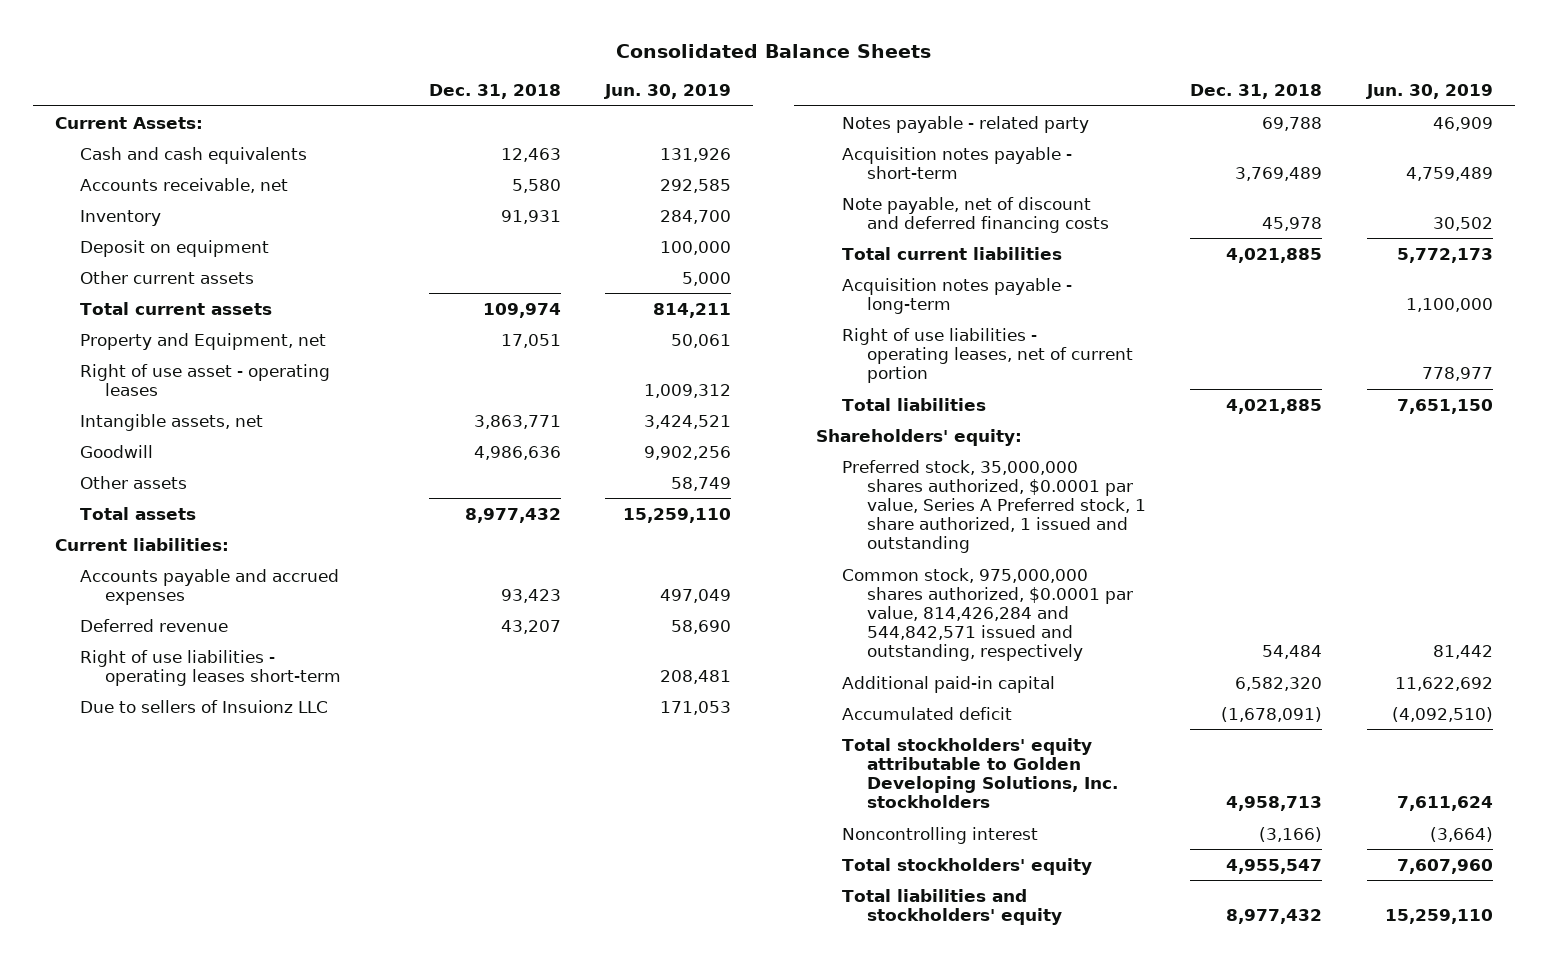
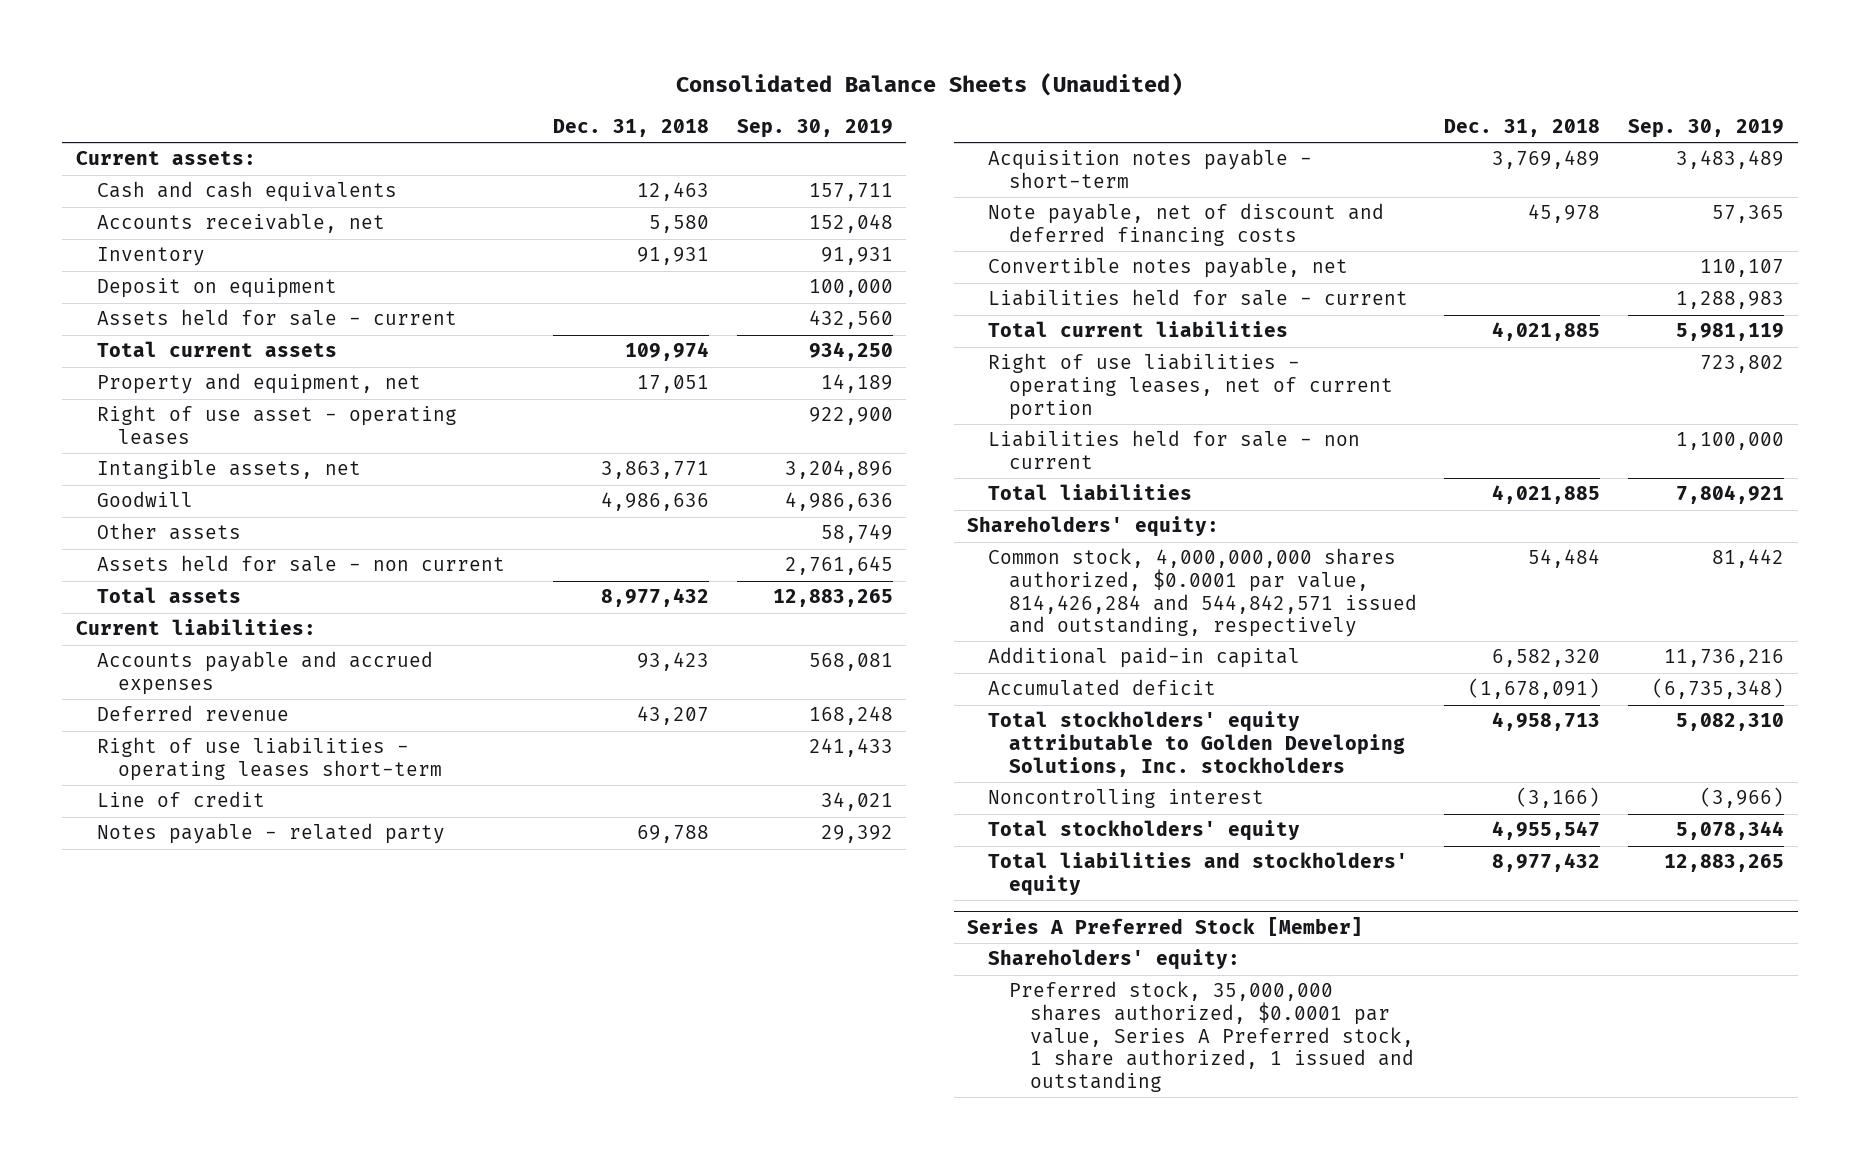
- Consolidated Balance Sheets
+ Consolidated Balance Sheets (Unaudited)
- | Dec. 31, 2018 | Jun. 30, 2019
+ | Dec. 31, 2018 | Sep. 30, 2019
- Current Assets:
+ Current assets:
- Other current assets | | 5,000
+ Assets held for sale - current | | 432,560
- Property and Equipment, net | 17,051 | 50,061
+ Property and equipment, net | 17,051 | 14,189
+ Assets held for sale - non current | | 2,761,645
- Due to sellers of Insuionz LLC | | 171,053
+ Line of credit | | 34,021
+ Convertible notes payable, net | | 110,107
+ Liabilities held for sale - current | | 1,288,983
- Acquisition notes payable - long-term | | 1,100,000
+ Liabilities held for sale - non current | | 1,100,000
- Preferred stock, 35,000,000 shares authorized, $0.0001 par value, Series A Preferred stock, 1 share authorized, 1 issued and outstanding
- Common stock, 975,000,000 shares authorized, $0.0001 par value, 814,426,284 and 544,842,571 issued and outstanding, respectively | 54,484 | 81,442
+ Common stock, 4,000,000,000 shares authorized, $0.0001 par value, 814,426,284 and 544,842,571 issued and outstanding, respectively | 54,484 | 81,442
+ Series A Preferred Stock [Member]
+ Shareholders' equity:
+ Preferred stock, 35,000,000 shares authorized, $0.0001 par value, Series A Preferred stock, 1 share authorized, 1 issued and outstanding

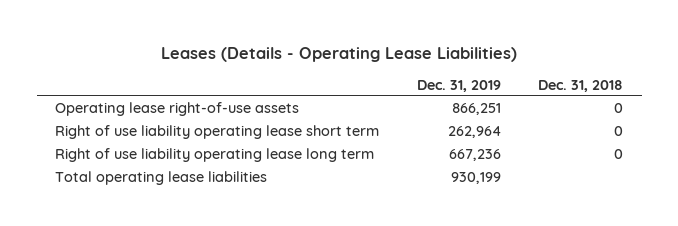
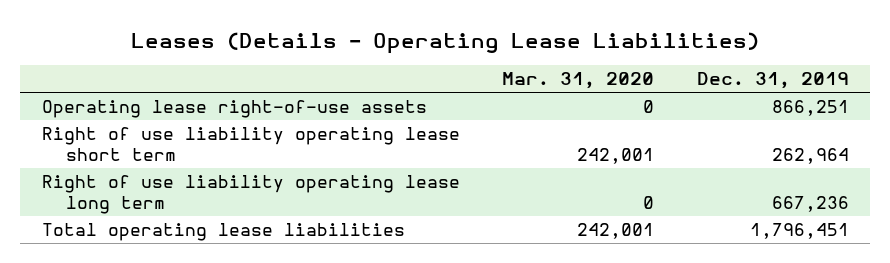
- | Dec. 31, 2019 | Dec. 31, 2018
+ | Mar. 31, 2020 | Dec. 31, 2019
- Total operating lease liabilities | 930,199 |
+ Total operating lease liabilities | 242,001 | 1,796,451

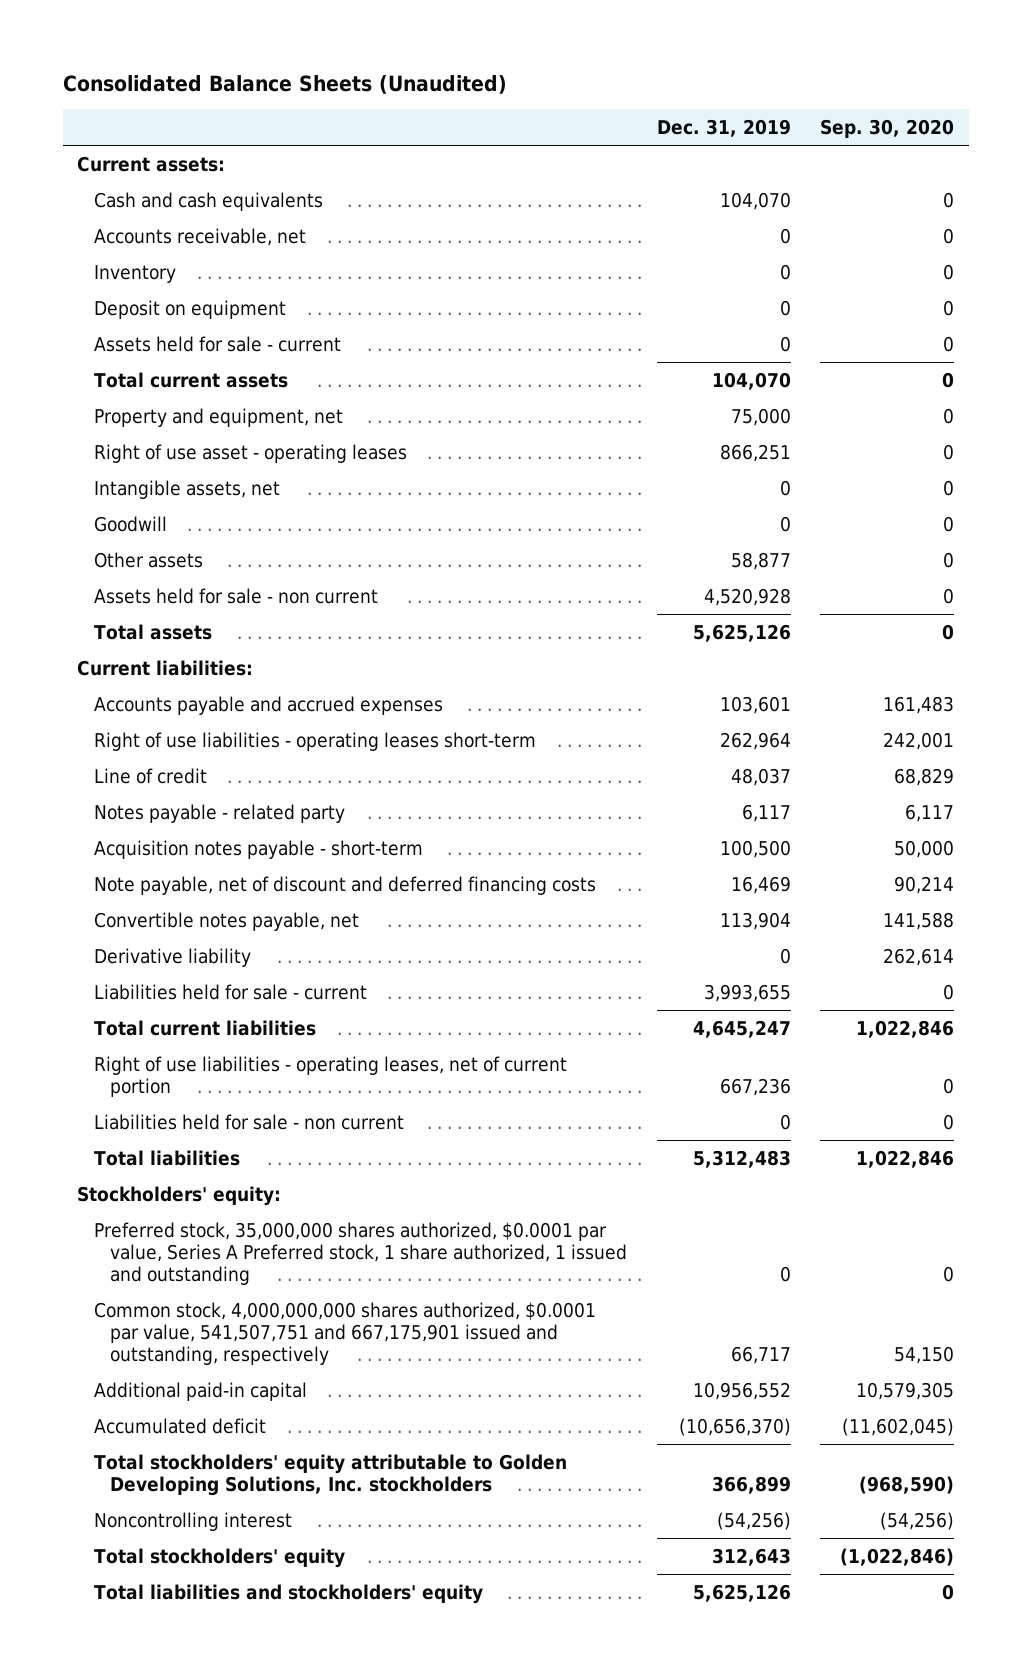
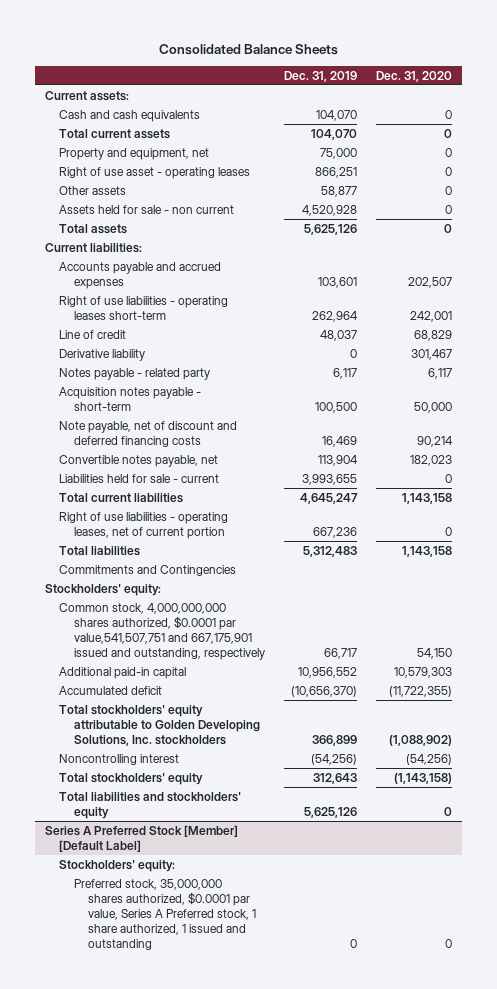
- Consolidated Balance Sheets (Unaudited)
+ Consolidated Balance Sheets
- | Dec. 31, 2019 | Sep. 30, 2020
+ | Dec. 31, 2019 | Dec. 31, 2020
- Accounts receivable, net | 0 | 0
- Inventory | 0 | 0
- Deposit on equipment | 0 | 0
- Assets held for sale - current | 0 | 0
- Intangible assets, net | 0 | 0
- Goodwill | 0 | 0
moved up: Derivative liability | 0 | 301,467
- Liabilities held for sale - non current | 0 | 0
+ Commitments and Contingencies
- Preferred stock, 35,000,000 shares authorized, $0.0001 par value, Series A Preferred stock, 1 share authorized, 1 issued and outstanding | 0 | 0
- Common stock, 4,000,000,000 shares authorized, $0.0001 par value, 541,507,751 and 667,175,901 issued and outstanding, respectively | 66,717 | 54,150
+ Common stock, 4,000,000,000 shares authorized, $0.0001 par value,541,507,751 and 667,175,901 issued and outstanding, respectively | 66,717 | 54,150
+ Series A Preferred Stock [Member] [Default Label]
+ Stockholders' equity:
+ Preferred stock, 35,000,000 shares authorized, $0.0001 par value, Series A Preferred stock, 1 share authorized, 1 issued and outstanding | 0 | 0

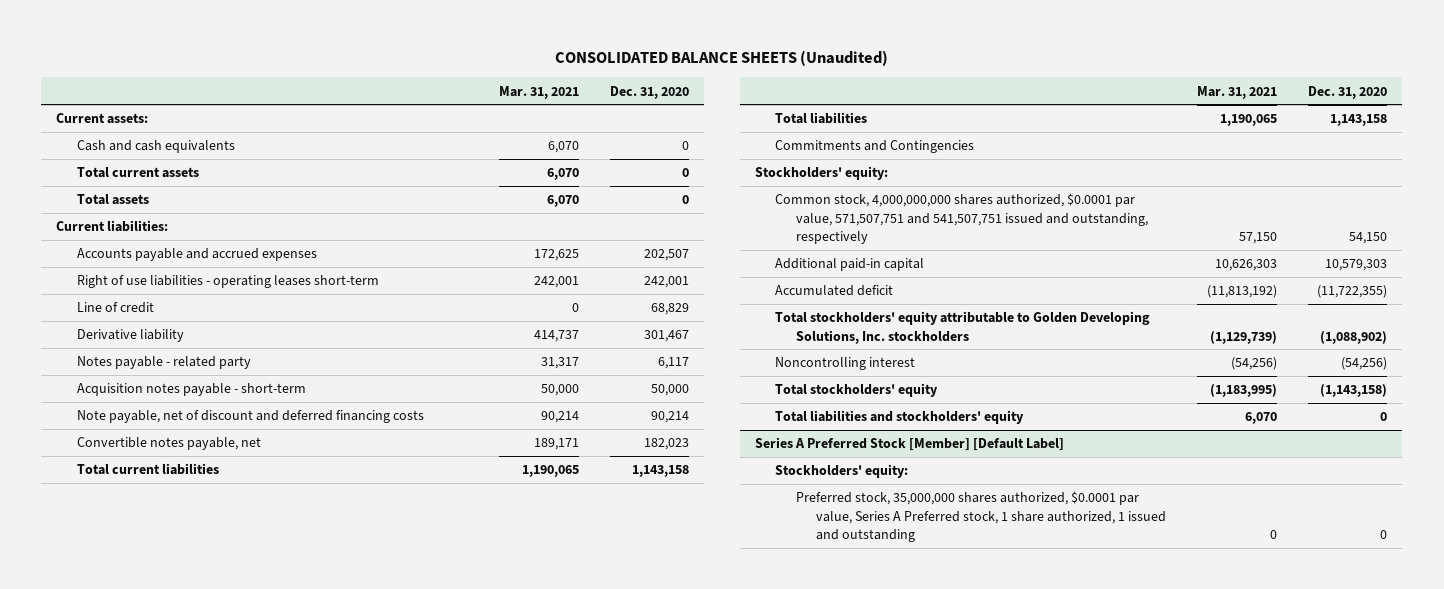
- Consolidated Balance Sheets
+ CONSOLIDATED BALANCE SHEETS (Unaudited)
- | Dec. 31, 2019 | Dec. 31, 2020
+ | Mar. 31, 2021 | Dec. 31, 2020
- Property and equipment, net | 75,000 | 0
- Right of use asset - operating leases | 866,251 | 0
- Other assets | 58,877 | 0
- Assets held for sale - non current | 4,520,928 | 0
- Liabilities held for sale - current | 3,993,655 | 0
- Right of use liabilities - operating leases, net of current portion | 667,236 | 0
- Common stock, 4,000,000,000 shares authorized, $0.0001 par value,541,507,751 and 667,175,901 issued and outstanding, respectively | 66,717 | 54,150
+ Common stock, 4,000,000,000 shares authorized, $0.0001 par value, 571,507,751 and 541,507,751 issued and outstanding, respectively | 57,150 | 54,150

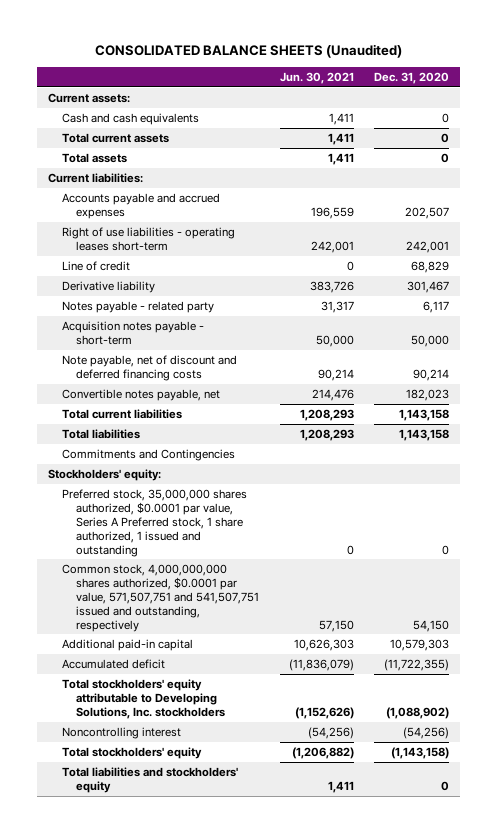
- | Mar. 31, 2021 | Dec. 31, 2020
+ | Jun. 30, 2021 | Dec. 31, 2020
+ Preferred stock, 35,000,000 shares authorized, $0.0001 par value, Series A Preferred stock, 1 share authorized, 1 issued and outstanding | 0 | 0
- Total stockholders' equity attributable to Golden Developing Solutions, Inc. stockholders | (1,129,739) | (1,088,902)
+ Total stockholders' equity attributable to Developing Solutions, Inc. stockholders | (1,152,626) | (1,088,902)
- Series A Preferred Stock [Member] [Default Label]
- Stockholders' equity:
- Preferred stock, 35,000,000 shares authorized, $0.0001 par value, Series A Preferred stock, 1 share authorized, 1 issued and outstanding | 0 | 0

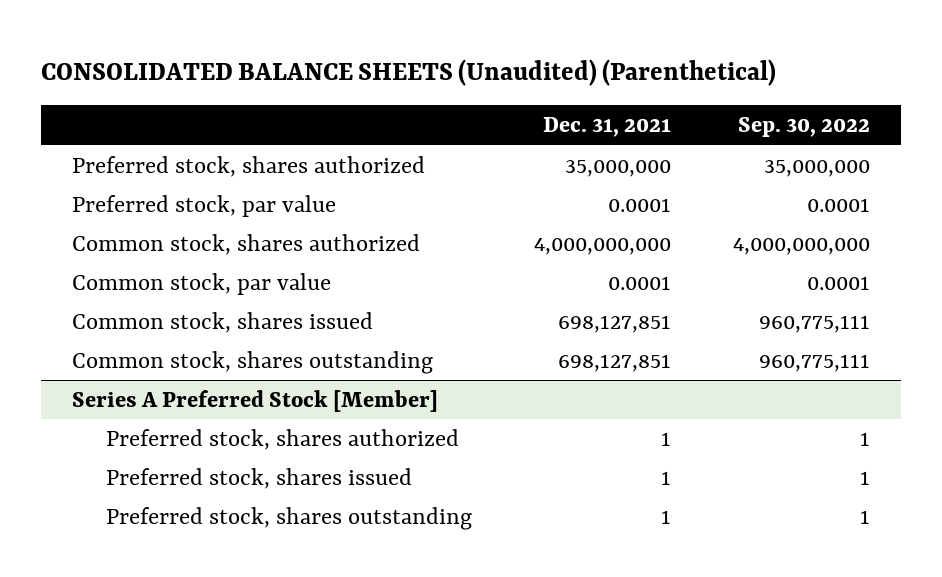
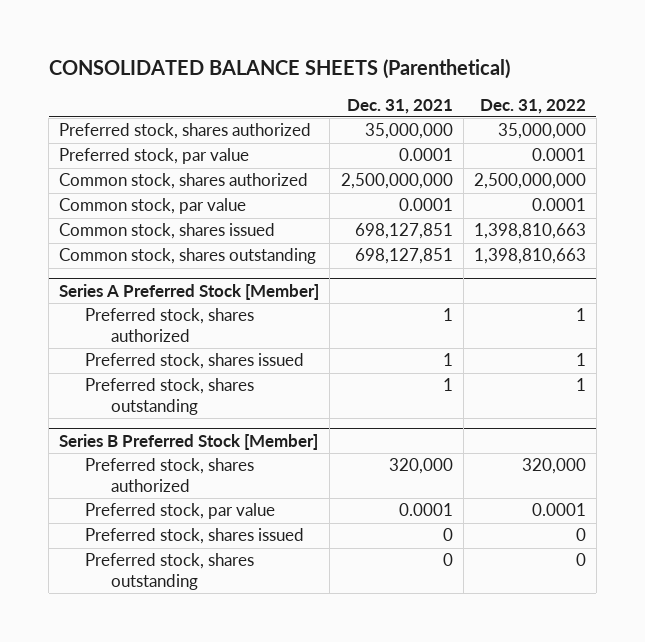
- CONSOLIDATED BALANCE SHEETS (Unaudited) (Parenthetical)
+ CONSOLIDATED BALANCE SHEETS (Parenthetical)
- | Dec. 31, 2021 | Sep. 30, 2022
+ | Dec. 31, 2021 | Dec. 31, 2022
- Common stock, shares authorized | 4,000,000,000 | 4,000,000,000
+ Common stock, shares authorized | 2,500,000,000 | 2,500,000,000
+ Series B Preferred Stock [Member]
+ Preferred stock, shares authorized | 320,000 | 320,000
+ Preferred stock, par value | 0.0001 | 0.0001
+ Preferred stock, shares issued | 0 | 0
+ Preferred stock, shares outstanding | 0 | 0

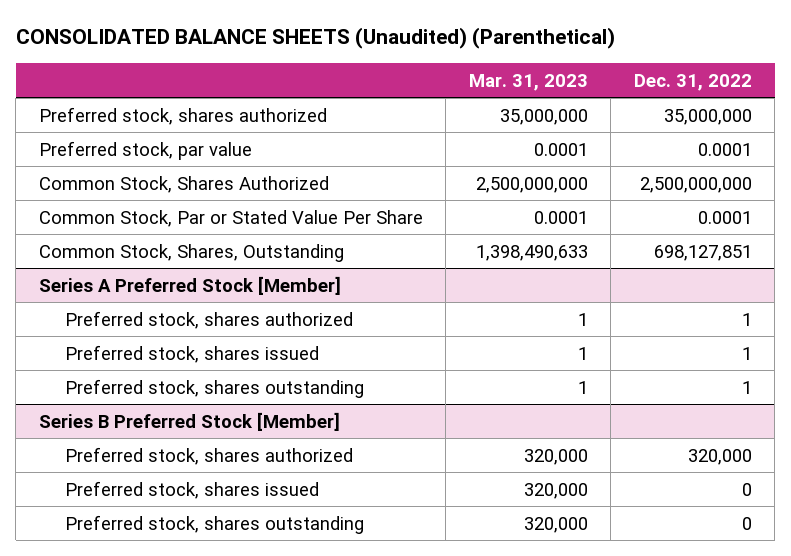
- CONSOLIDATED BALANCE SHEETS (Parenthetical)
+ CONSOLIDATED BALANCE SHEETS (Unaudited) (Parenthetical)
- | Dec. 31, 2021 | Dec. 31, 2022
+ | Mar. 31, 2023 | Dec. 31, 2022
- Common stock, shares authorized | 2,500,000,000 | 2,500,000,000
- Common stock, par value | 0.0001 | 0.0001
- Common stock, shares issued | 698,127,851 | 1,398,810,663
- Common stock, shares outstanding | 698,127,851 | 1,398,810,663
+ Common Stock, Shares Authorized | 2,500,000,000 | 2,500,000,000
+ Common Stock, Par or Stated Value Per Share | 0.0001 | 0.0001
+ Common Stock, Shares, Outstanding | 1,398,490,633 | 698,127,851
@ Series B Preferred Stock [Member]
- Preferred stock, par value | 0.0001 | 0.0001

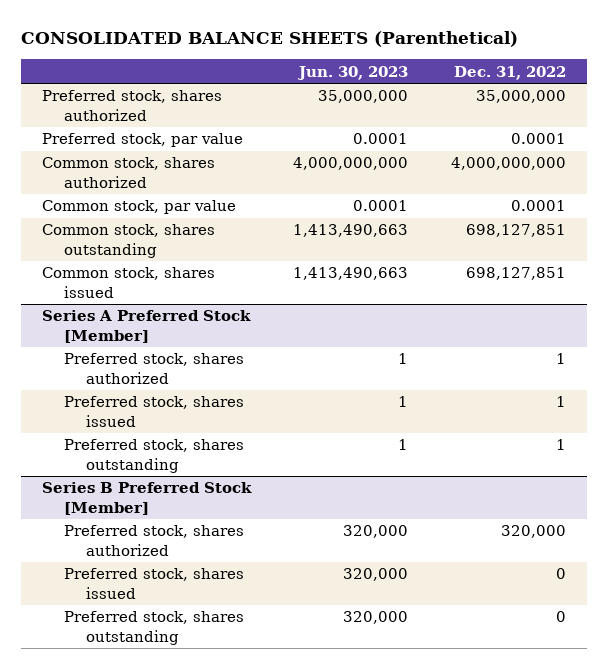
- CONSOLIDATED BALANCE SHEETS (Unaudited) (Parenthetical)
+ CONSOLIDATED BALANCE SHEETS (Parenthetical)
- | Mar. 31, 2023 | Dec. 31, 2022
+ | Jun. 30, 2023 | Dec. 31, 2022
- Common Stock, Shares Authorized | 2,500,000,000 | 2,500,000,000
- Common Stock, Par or Stated Value Per Share | 0.0001 | 0.0001
- Common Stock, Shares, Outstanding | 1,398,490,633 | 698,127,851
+ Common stock, shares authorized | 4,000,000,000 | 4,000,000,000
+ Common stock, par value | 0.0001 | 0.0001
+ Common stock, shares outstanding | 1,413,490,663 | 698,127,851
+ Common stock, shares issued | 1,413,490,663 | 698,127,851

